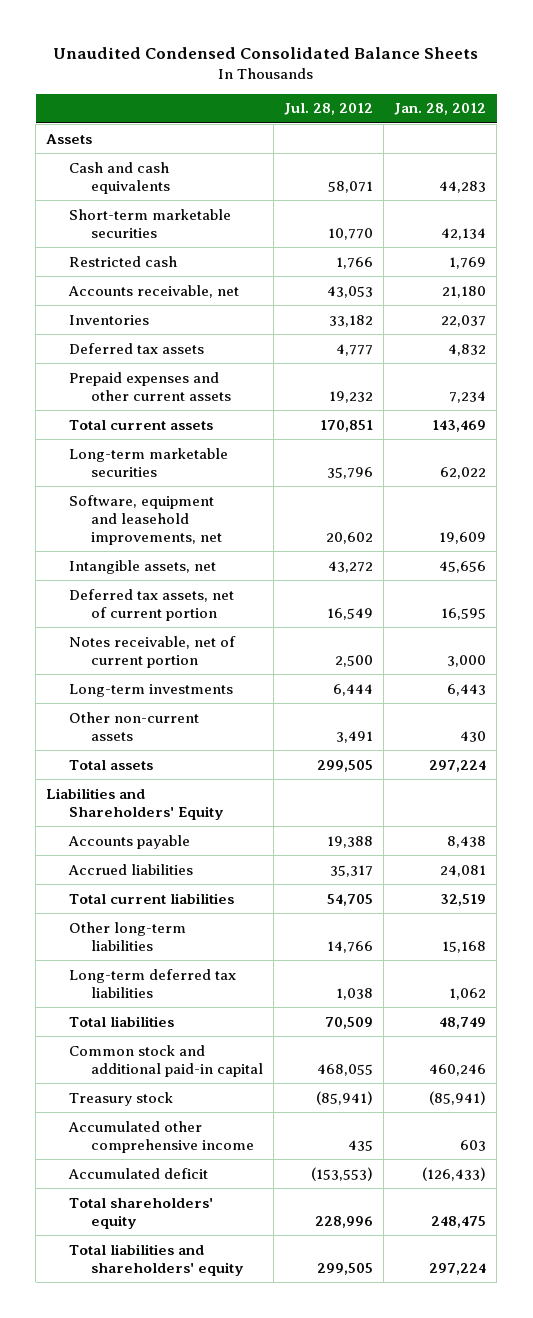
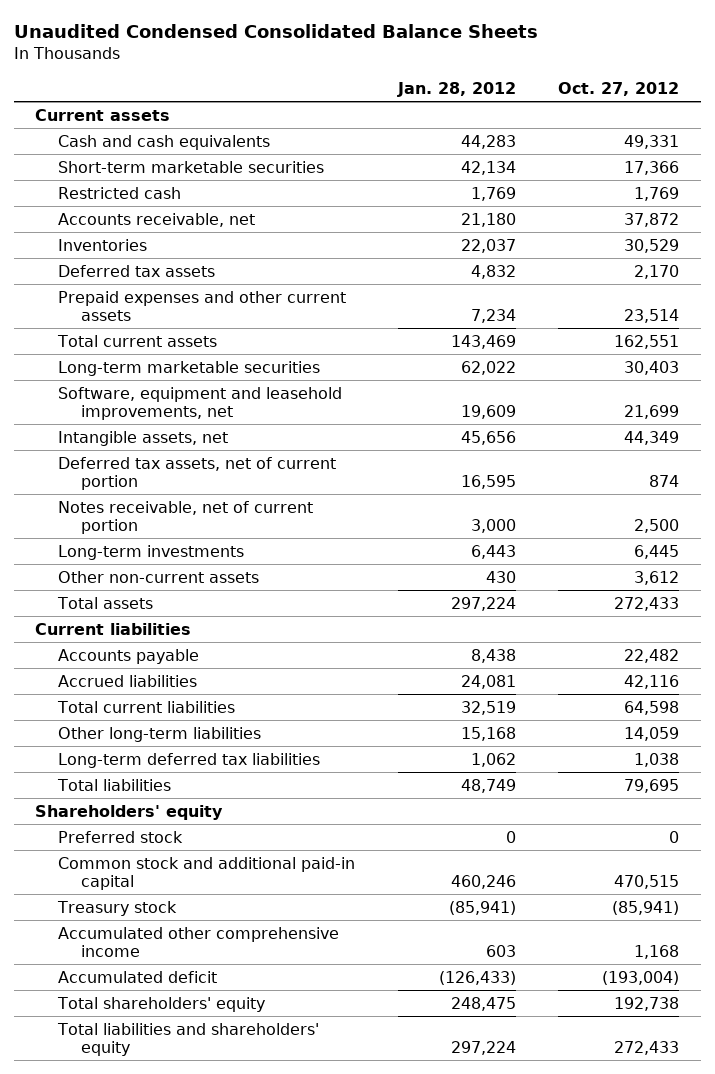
- | Jul. 28, 2012 | Jan. 28, 2012
+ | Jan. 28, 2012 | Oct. 27, 2012
- Assets
+ Current assets
- Liabilities and Shareholders' Equity
+ Current liabilities
+ Shareholders' equity
+ Preferred stock | 0 | 0

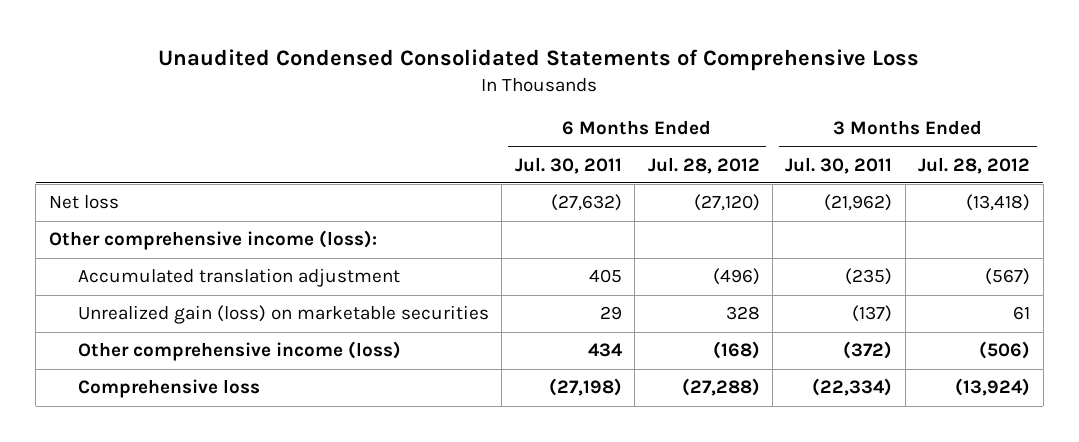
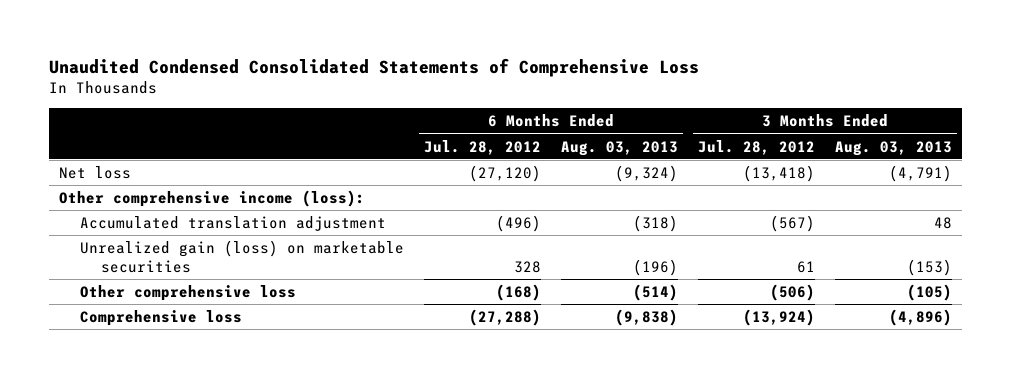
- | 6 Months Ended Jul. 30, 2011 | 6 Months Ended Jul. 28, 2012 | 3 Months Ended Jul. 30, 2011 | 3 Months Ended Jul. 28, 2012
+ | 6 Months Ended Jul. 28, 2012 | 6 Months Ended Aug. 03, 2013 | 3 Months Ended Jul. 28, 2012 | 3 Months Ended Aug. 03, 2013
- Other comprehensive income (loss) | 434 | (168) | (372) | (506)
+ Other comprehensive loss | (168) | (514) | (506) | (105)

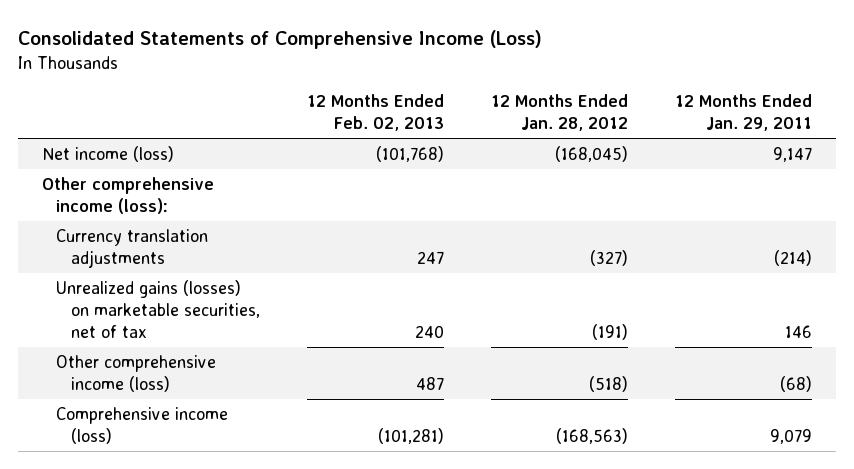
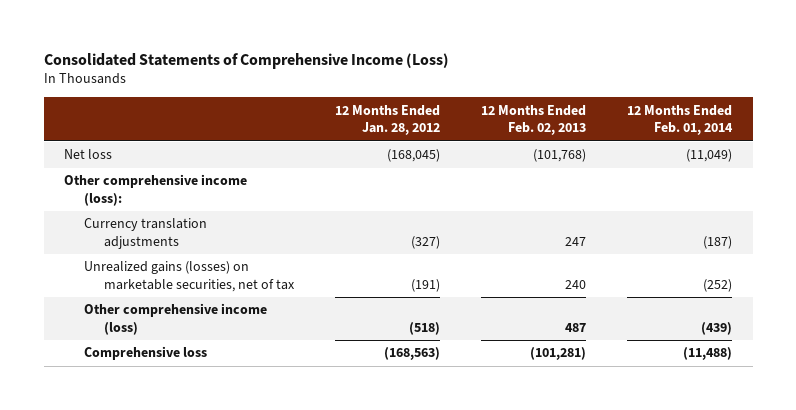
- | 12 Months Ended Feb. 02, 2013 | 12 Months Ended Jan. 28, 2012 | 12 Months Ended Jan. 29, 2011
+ | 12 Months Ended Jan. 28, 2012 | 12 Months Ended Feb. 02, 2013 | 12 Months Ended Feb. 01, 2014
- Net income (loss) | (101,768) | (168,045) | 9,147
+ Net loss | (168,045) | (101,768) | (11,049)
- Comprehensive income (loss) | (101,281) | (168,563) | 9,079
+ Comprehensive loss | (168,563) | (101,281) | (11,488)

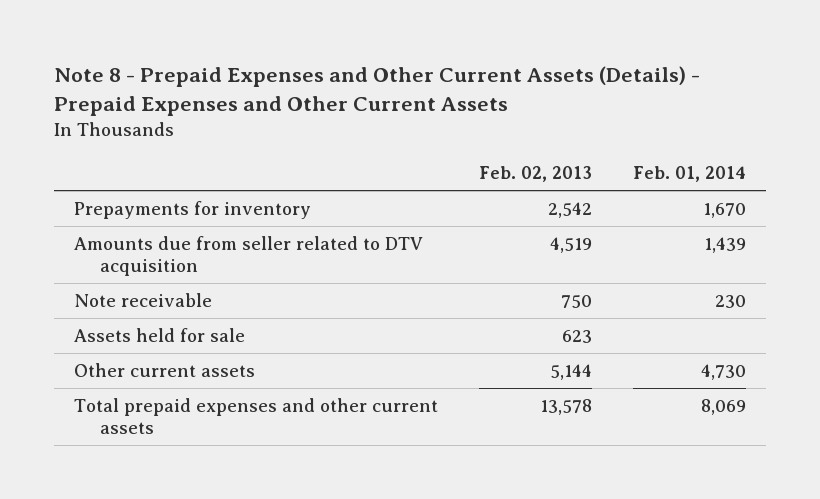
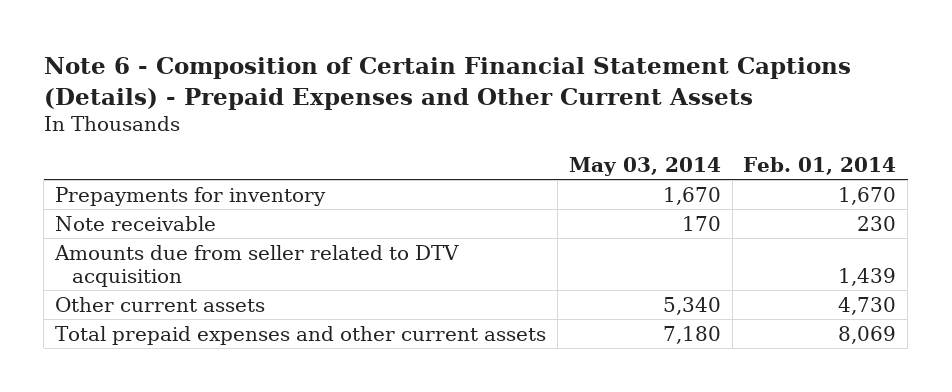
- Note 8 - Prepaid Expenses and Other Current Assets (Details) - Prepaid Expenses and Other Current Assets
+ Note 6 - Composition of Certain Financial Statement Captions (Details) - Prepaid Expenses and Other Current Assets
- | Feb. 02, 2013 | Feb. 01, 2014
+ | May 03, 2014 | Feb. 01, 2014
- Assets held for sale | 623 |
moved down: Amounts due from seller related to DTV acquisition | | 1,439

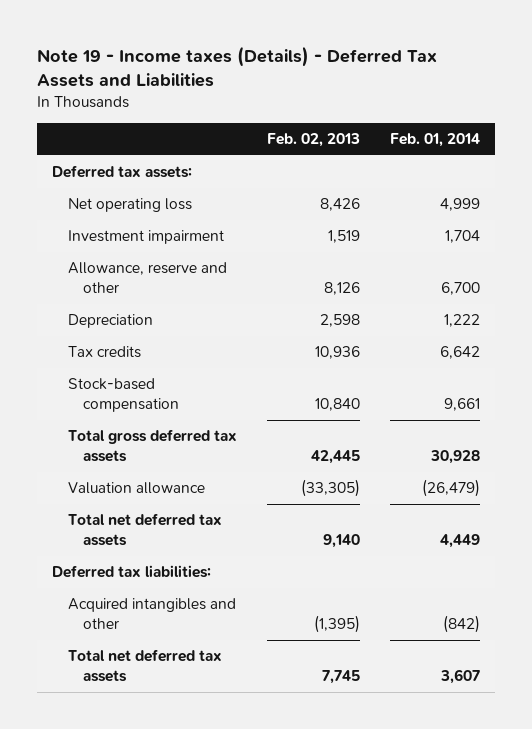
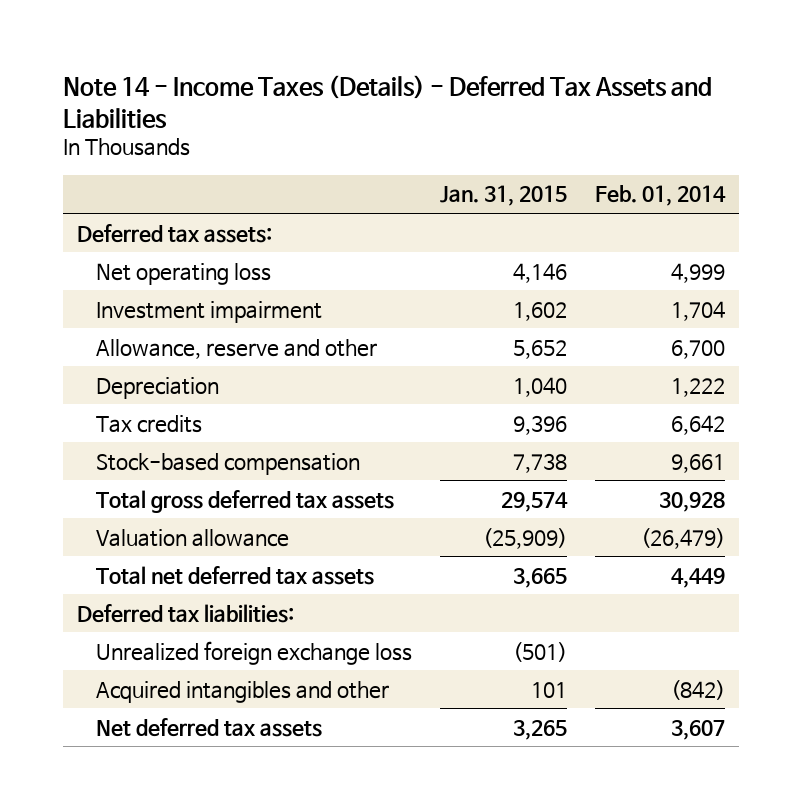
- Note 19 - Income taxes (Details) - Deferred Tax Assets and Liabilities
+ Note 14 - Income Taxes (Details) - Deferred Tax Assets and Liabilities
- | Feb. 02, 2013 | Feb. 01, 2014
+ | Jan. 31, 2015 | Feb. 01, 2014
+ Unrealized foreign exchange loss | (501) |
- Total net deferred tax assets | 7,745 | 3,607
+ Net deferred tax assets | 3,265 | 3,607

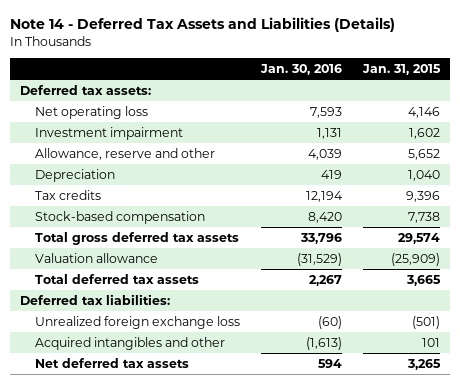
- Note 14 - Income Taxes (Details) - Deferred Tax Assets and Liabilities
+ Note 14 - Deferred Tax Assets and Liabilities (Details)
- | Jan. 31, 2015 | Feb. 01, 2014
+ | Jan. 30, 2016 | Jan. 31, 2015
- Total net deferred tax assets | 3,665 | 4,449
+ Total deferred tax assets | 2,267 | 3,665

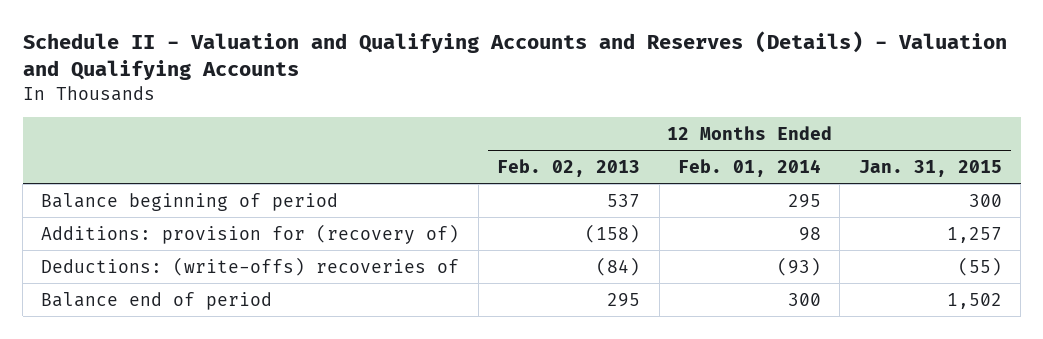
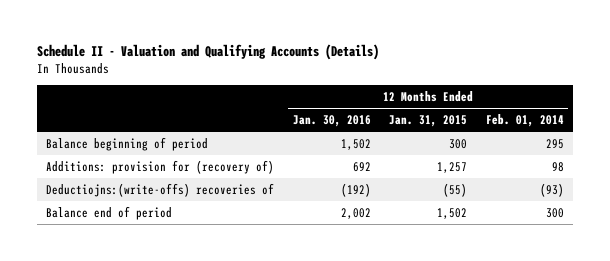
- Schedule II - Valuation and Qualifying Accounts and Reserves (Details) - Valuation and Qualifying Accounts
+ Schedule II - Valuation and Qualifying Accounts (Details)
- | 12 Months Ended Feb. 02, 2013 | 12 Months Ended Feb. 01, 2014 | 12 Months Ended Jan. 31, 2015
+ | 12 Months Ended Jan. 30, 2016 | 12 Months Ended Jan. 31, 2015 | 12 Months Ended Feb. 01, 2014
- Deductions: (write-offs) recoveries of | (84) | (93) | (55)
+ Deductiojns:(write-offs) recoveries of | (192) | (55) | (93)

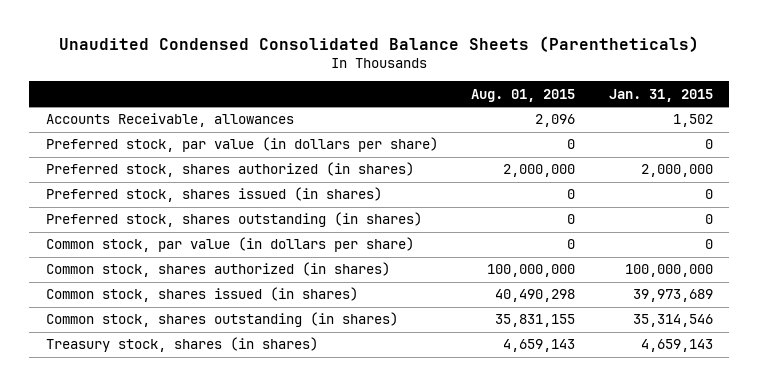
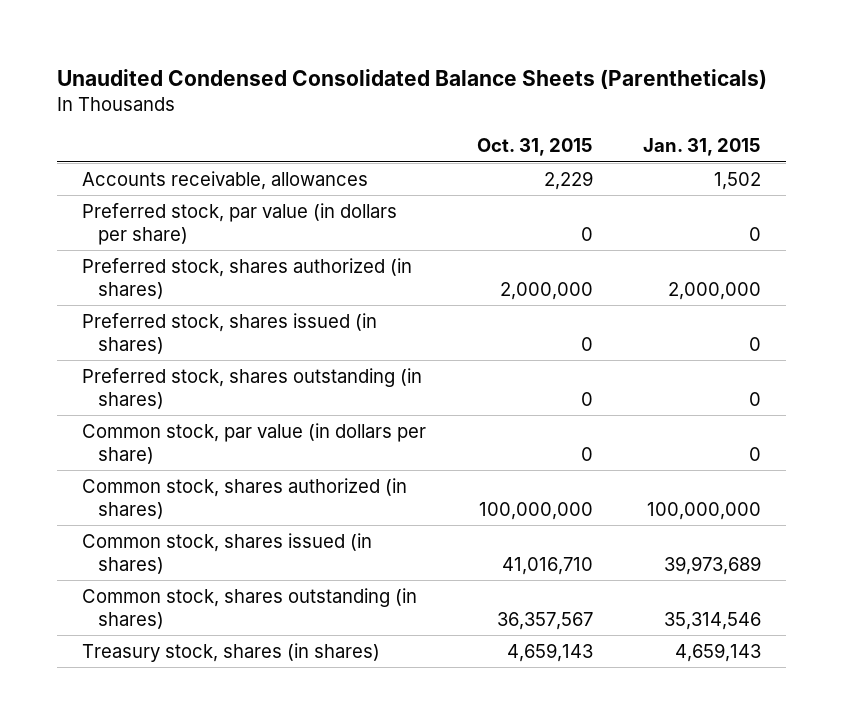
- | Aug. 01, 2015 | Jan. 31, 2015
+ | Oct. 31, 2015 | Jan. 31, 2015
- Accounts Receivable, allowances | 2,096 | 1,502
+ Accounts receivable, allowances | 2,229 | 1,502

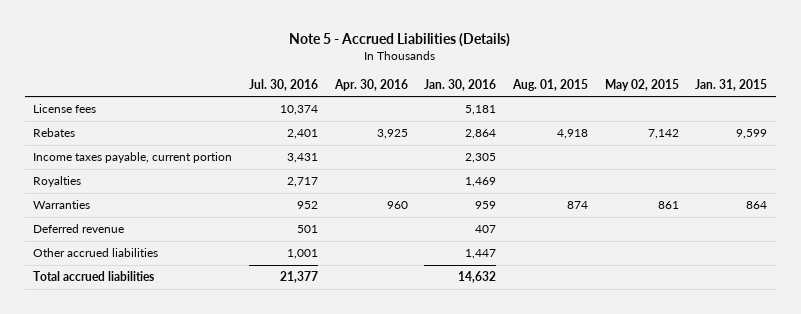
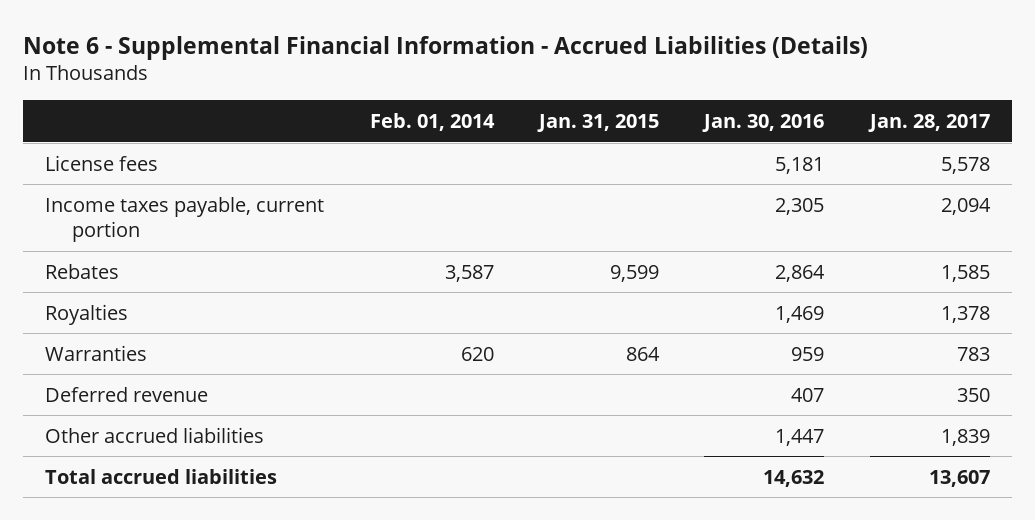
- Note 5 - Accrued Liabilities (Details)
+ Note 6 - Supplemental Financial Information - Accrued Liabilities (Details)
- | Jul. 30, 2016 | Apr. 30, 2016 | Jan. 30, 2016 | Aug. 01, 2015 | May 02, 2015 | Jan. 31, 2015
+ | Feb. 01, 2014 | Jan. 31, 2015 | Jan. 30, 2016 | Jan. 28, 2017
moved down: Rebates | 3,587 | 9,599 | 2,864 | 1,585

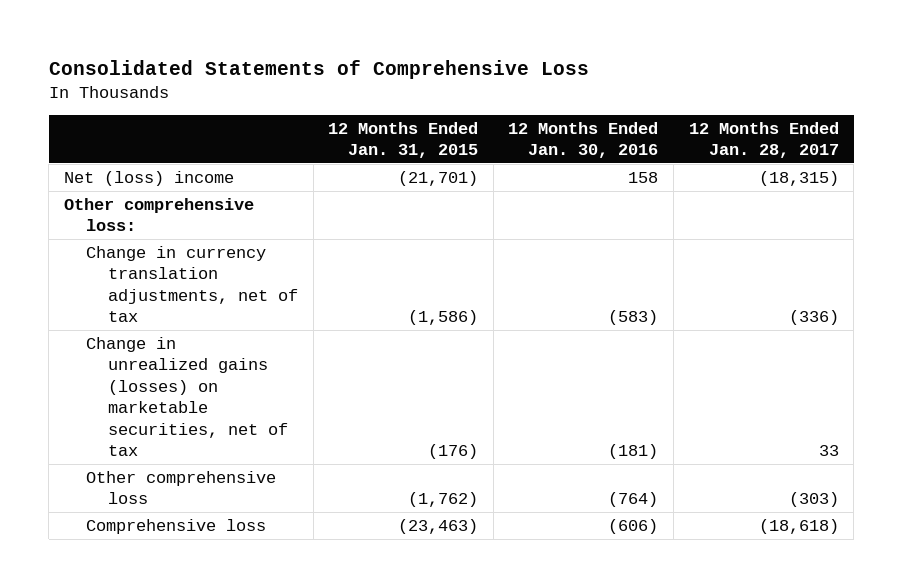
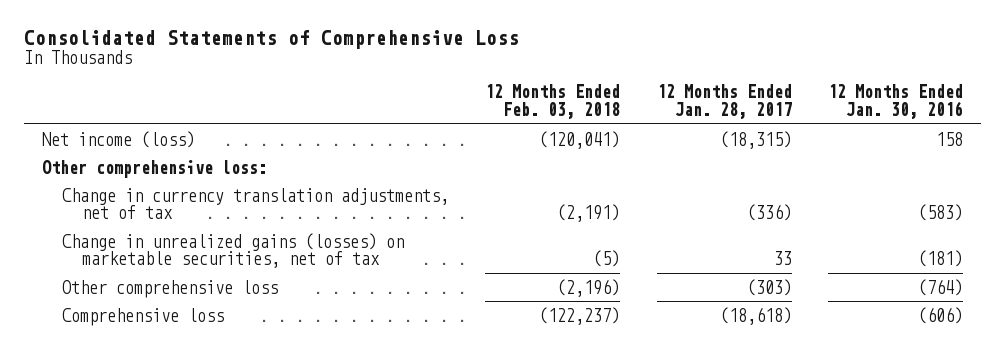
- | 12 Months Ended Jan. 31, 2015 | 12 Months Ended Jan. 30, 2016 | 12 Months Ended Jan. 28, 2017
+ | 12 Months Ended Feb. 03, 2018 | 12 Months Ended Jan. 28, 2017 | 12 Months Ended Jan. 30, 2016
- Net (loss) income | (21,701) | 158 | (18,315)
+ Net income (loss) | (120,041) | (18,315) | 158

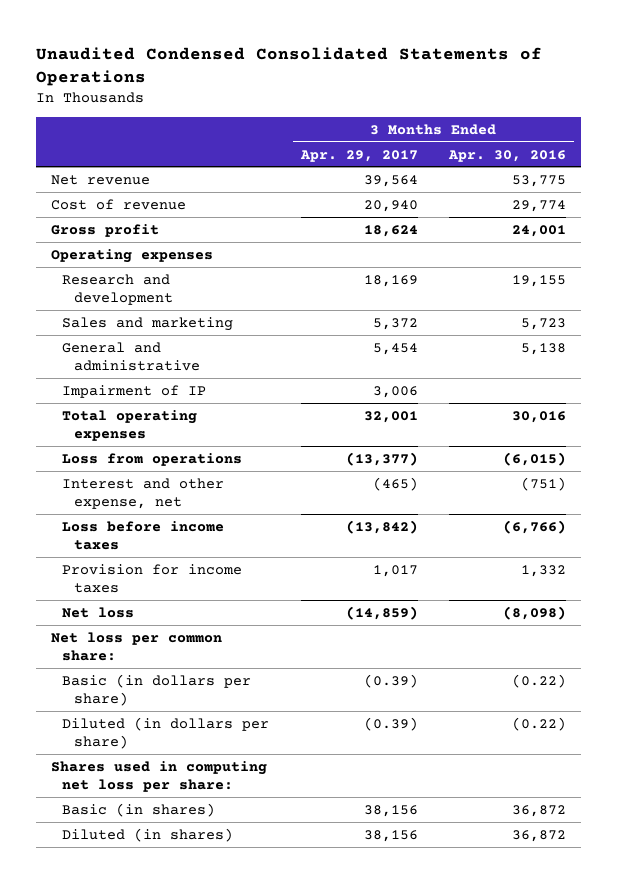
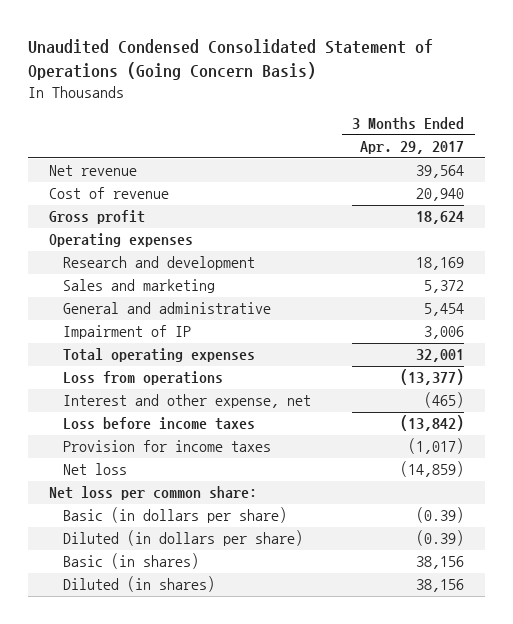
- Unaudited Condensed Consolidated Statements of Operations
+ Unaudited Condensed Consolidated Statement of Operations (Going Concern Basis)
- | 3 Months Ended Apr. 29, 2017 | 3 Months Ended Apr. 30, 2016
+ | 3 Months Ended Apr. 29, 2017
- Provision for income taxes | 1,017 | 1,332
+ Provision for income taxes | (1,017)
- Shares used in computing net loss per share:

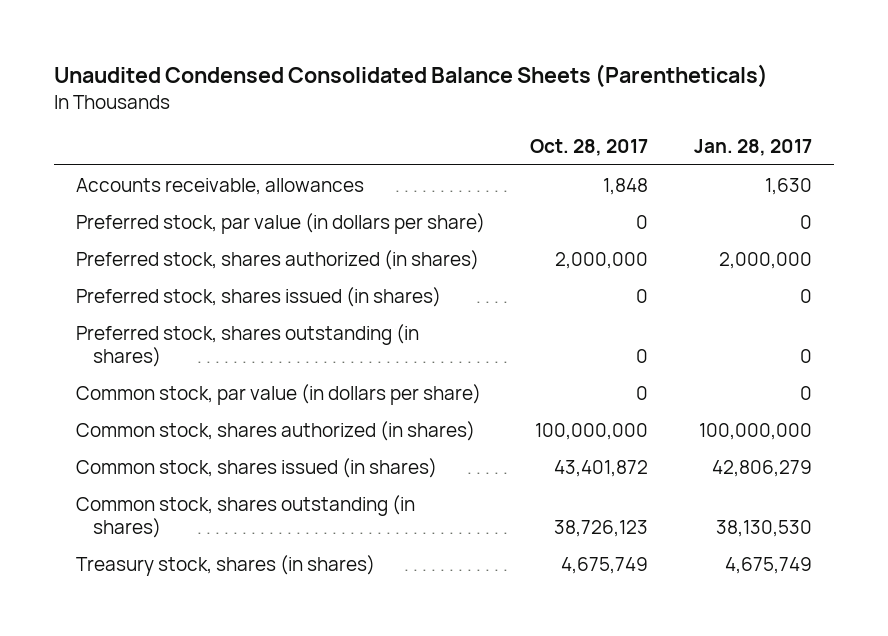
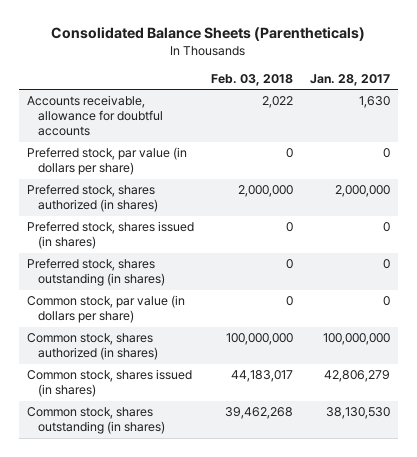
- Unaudited Condensed Consolidated Balance Sheets (Parentheticals)
+ Consolidated Balance Sheets (Parentheticals)
- | Oct. 28, 2017 | Jan. 28, 2017
+ | Feb. 03, 2018 | Jan. 28, 2017
- Accounts receivable, allowances | 1,848 | 1,630
+ Accounts receivable, allowance for doubtful accounts | 2,022 | 1,630
- Treasury stock, shares (in shares) | 4,675,749 | 4,675,749

